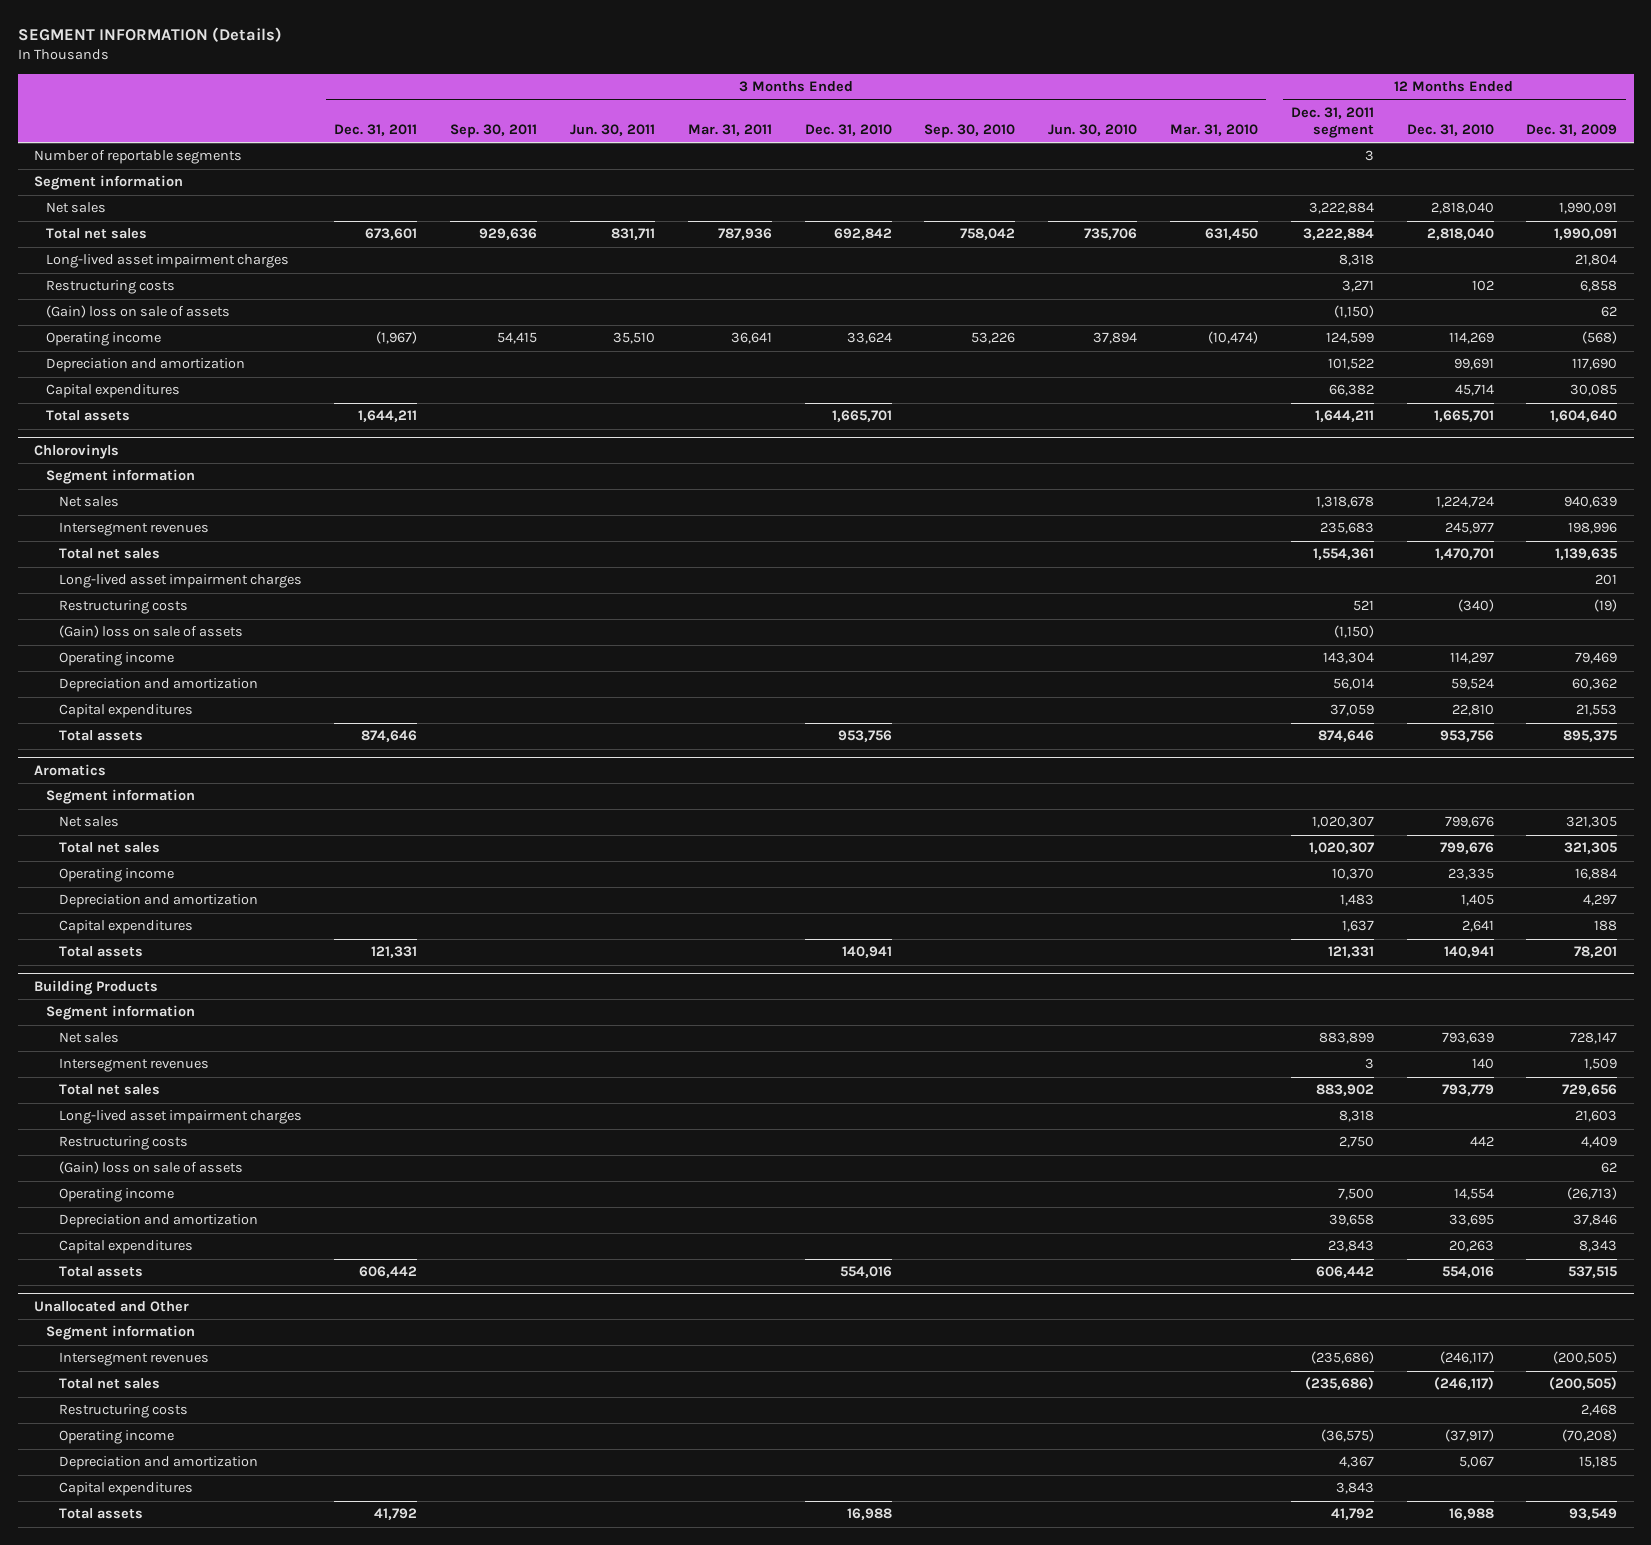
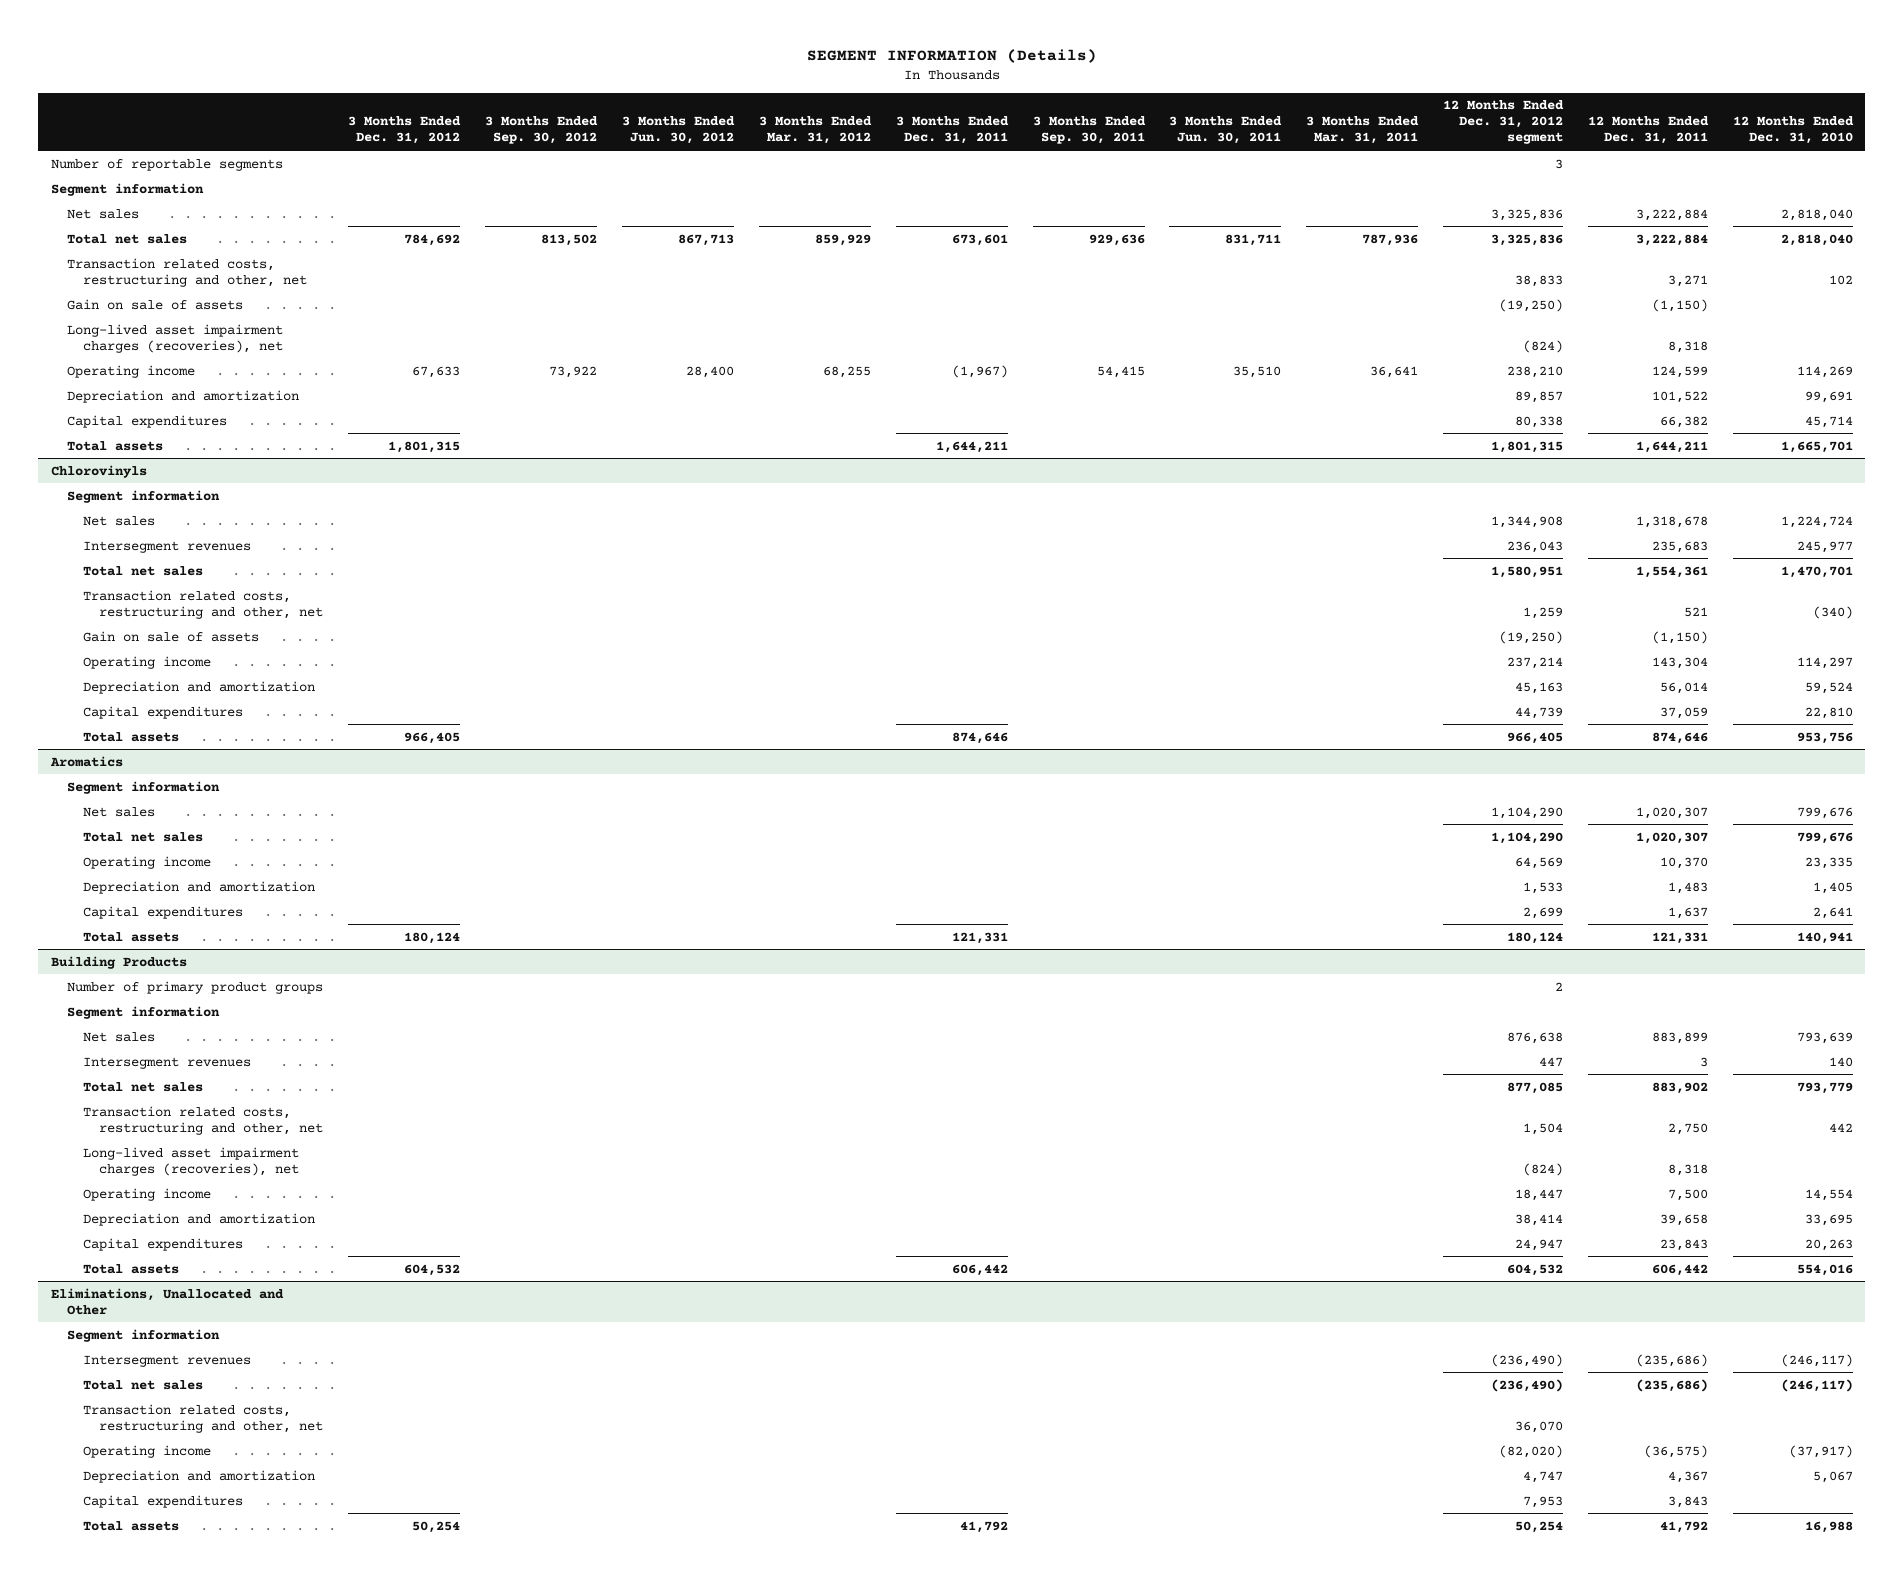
- | 3 Months Ended Dec. 31, 2011 | 3 Months Ended Sep. 30, 2011 | 3 Months Ended Jun. 30, 2011 | 3 Months Ended Mar. 31, 2011 | 3 Months Ended Dec. 31, 2010 | 3 Months Ended Sep. 30, 2010 | 3 Months Ended Jun. 30, 2010 | 3 Months Ended Mar. 31, 2010 | 12 Months Ended Dec. 31, 2011 segment | 12 Months Ended Dec. 31, 2010 | 12 Months Ended Dec. 31, 2009
+ | 3 Months Ended Dec. 31, 2012 | 3 Months Ended Sep. 30, 2012 | 3 Months Ended Jun. 30, 2012 | 3 Months Ended Mar. 31, 2012 | 3 Months Ended Dec. 31, 2011 | 3 Months Ended Sep. 30, 2011 | 3 Months Ended Jun. 30, 2011 | 3 Months Ended Mar. 31, 2011 | 12 Months Ended Dec. 31, 2012 segment | 12 Months Ended Dec. 31, 2011 | 12 Months Ended Dec. 31, 2010
- Long-lived asset impairment charges | | | | | | | | | 8,318 | | 21,804
- Restructuring costs | | | | | | | | | 3,271 | 102 | 6,858
- (Gain) loss on sale of assets | | | | | | | | | (1,150) | | 62
+ Transaction related costs, restructuring and other, net | | | | | | | | | 38,833 | 3,271 | 102
+ Gain on sale of assets | | | | | | | | | (19,250) | (1,150) |
+ Long-lived asset impairment charges (recoveries), net | | | | | | | | | (824) | 8,318 |
@ Chlorovinyls
- Long-lived asset impairment charges | | | | | | | | | | | 201
- Restructuring costs | | | | | | | | | 521 | (340) | (19)
- (Gain) loss on sale of assets | | | | | | | | | (1,150) | |
+ Transaction related costs, restructuring and other, net | | | | | | | | | 1,259 | 521 | (340)
+ Gain on sale of assets | | | | | | | | | (19,250) | (1,150) |
@ Building Products
+ Number of primary product groups | | | | | | | | | 2 | |
- Long-lived asset impairment charges | | | | | | | | | 8,318 | | 21,603
- Restructuring costs | | | | | | | | | 2,750 | 442 | 4,409
- (Gain) loss on sale of assets | | | | | | | | | | | 62
+ Transaction related costs, restructuring and other, net | | | | | | | | | 1,504 | 2,750 | 442
+ Long-lived asset impairment charges (recoveries), net | | | | | | | | | (824) | 8,318 |
- Unallocated and Other
+ Eliminations, Unallocated and Other
- Restructuring costs | | | | | | | | | | | 2,468
+ Transaction related costs, restructuring and other, net | | | | | | | | | 36,070 | |

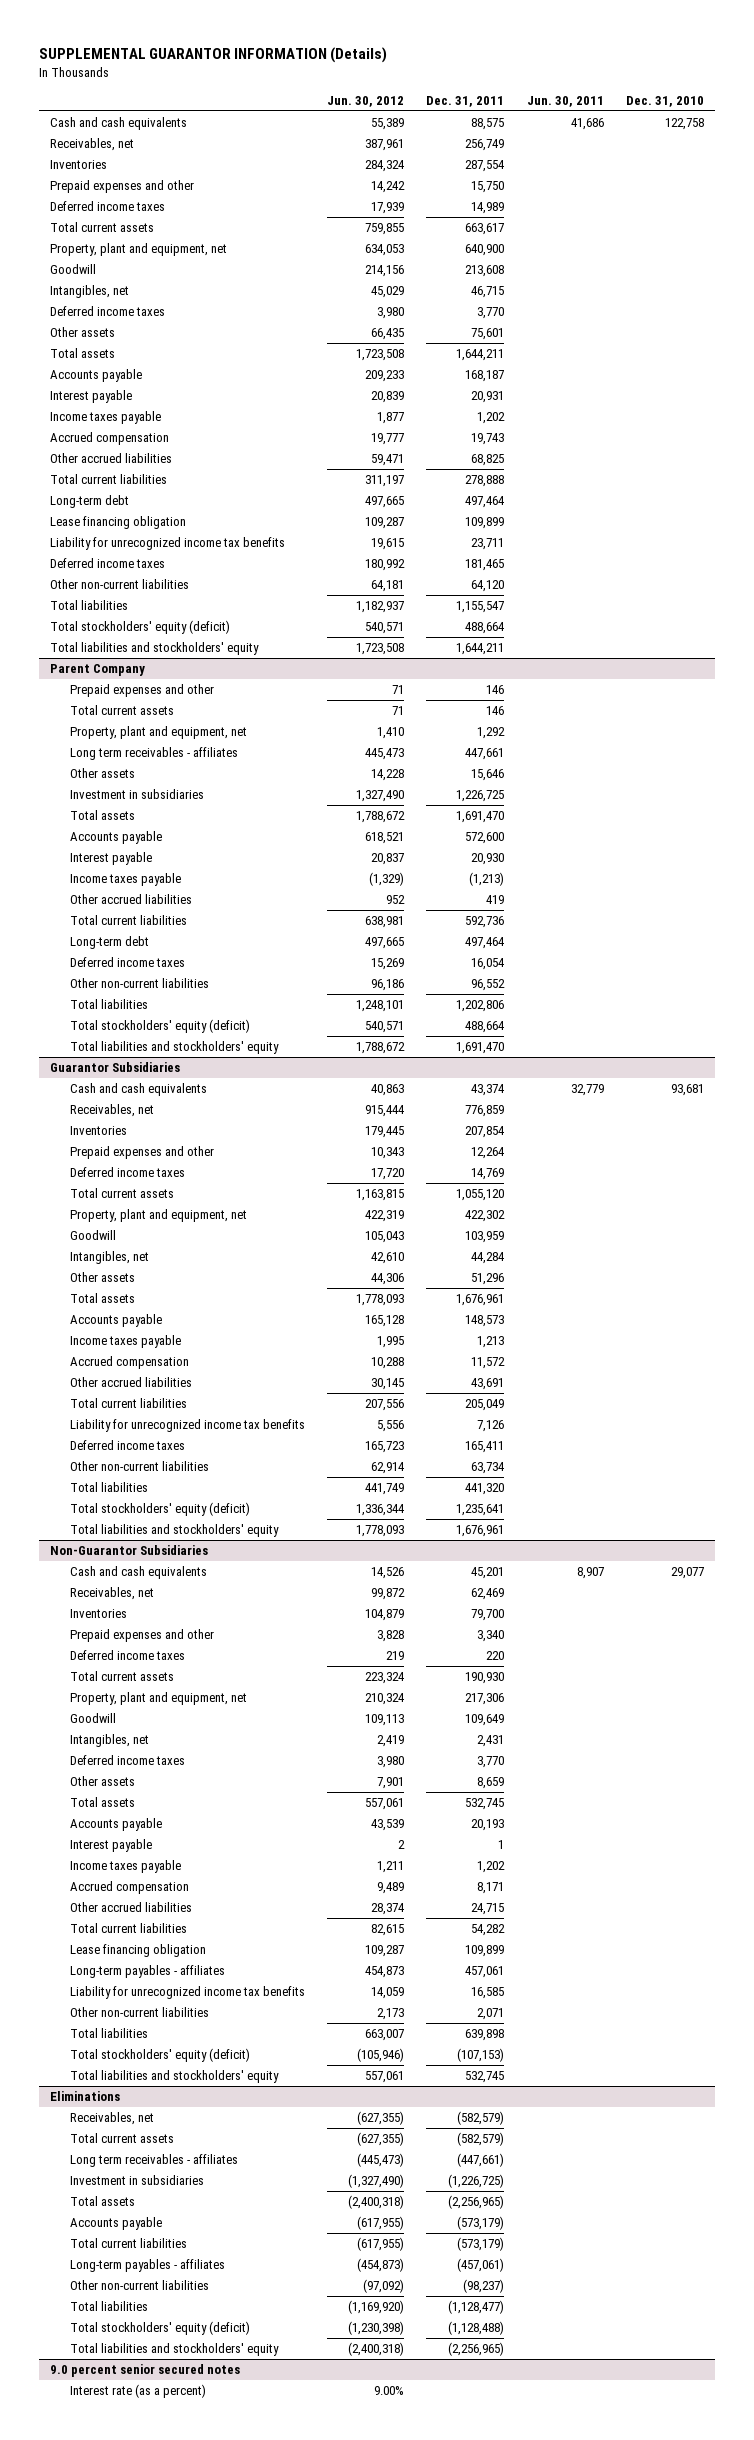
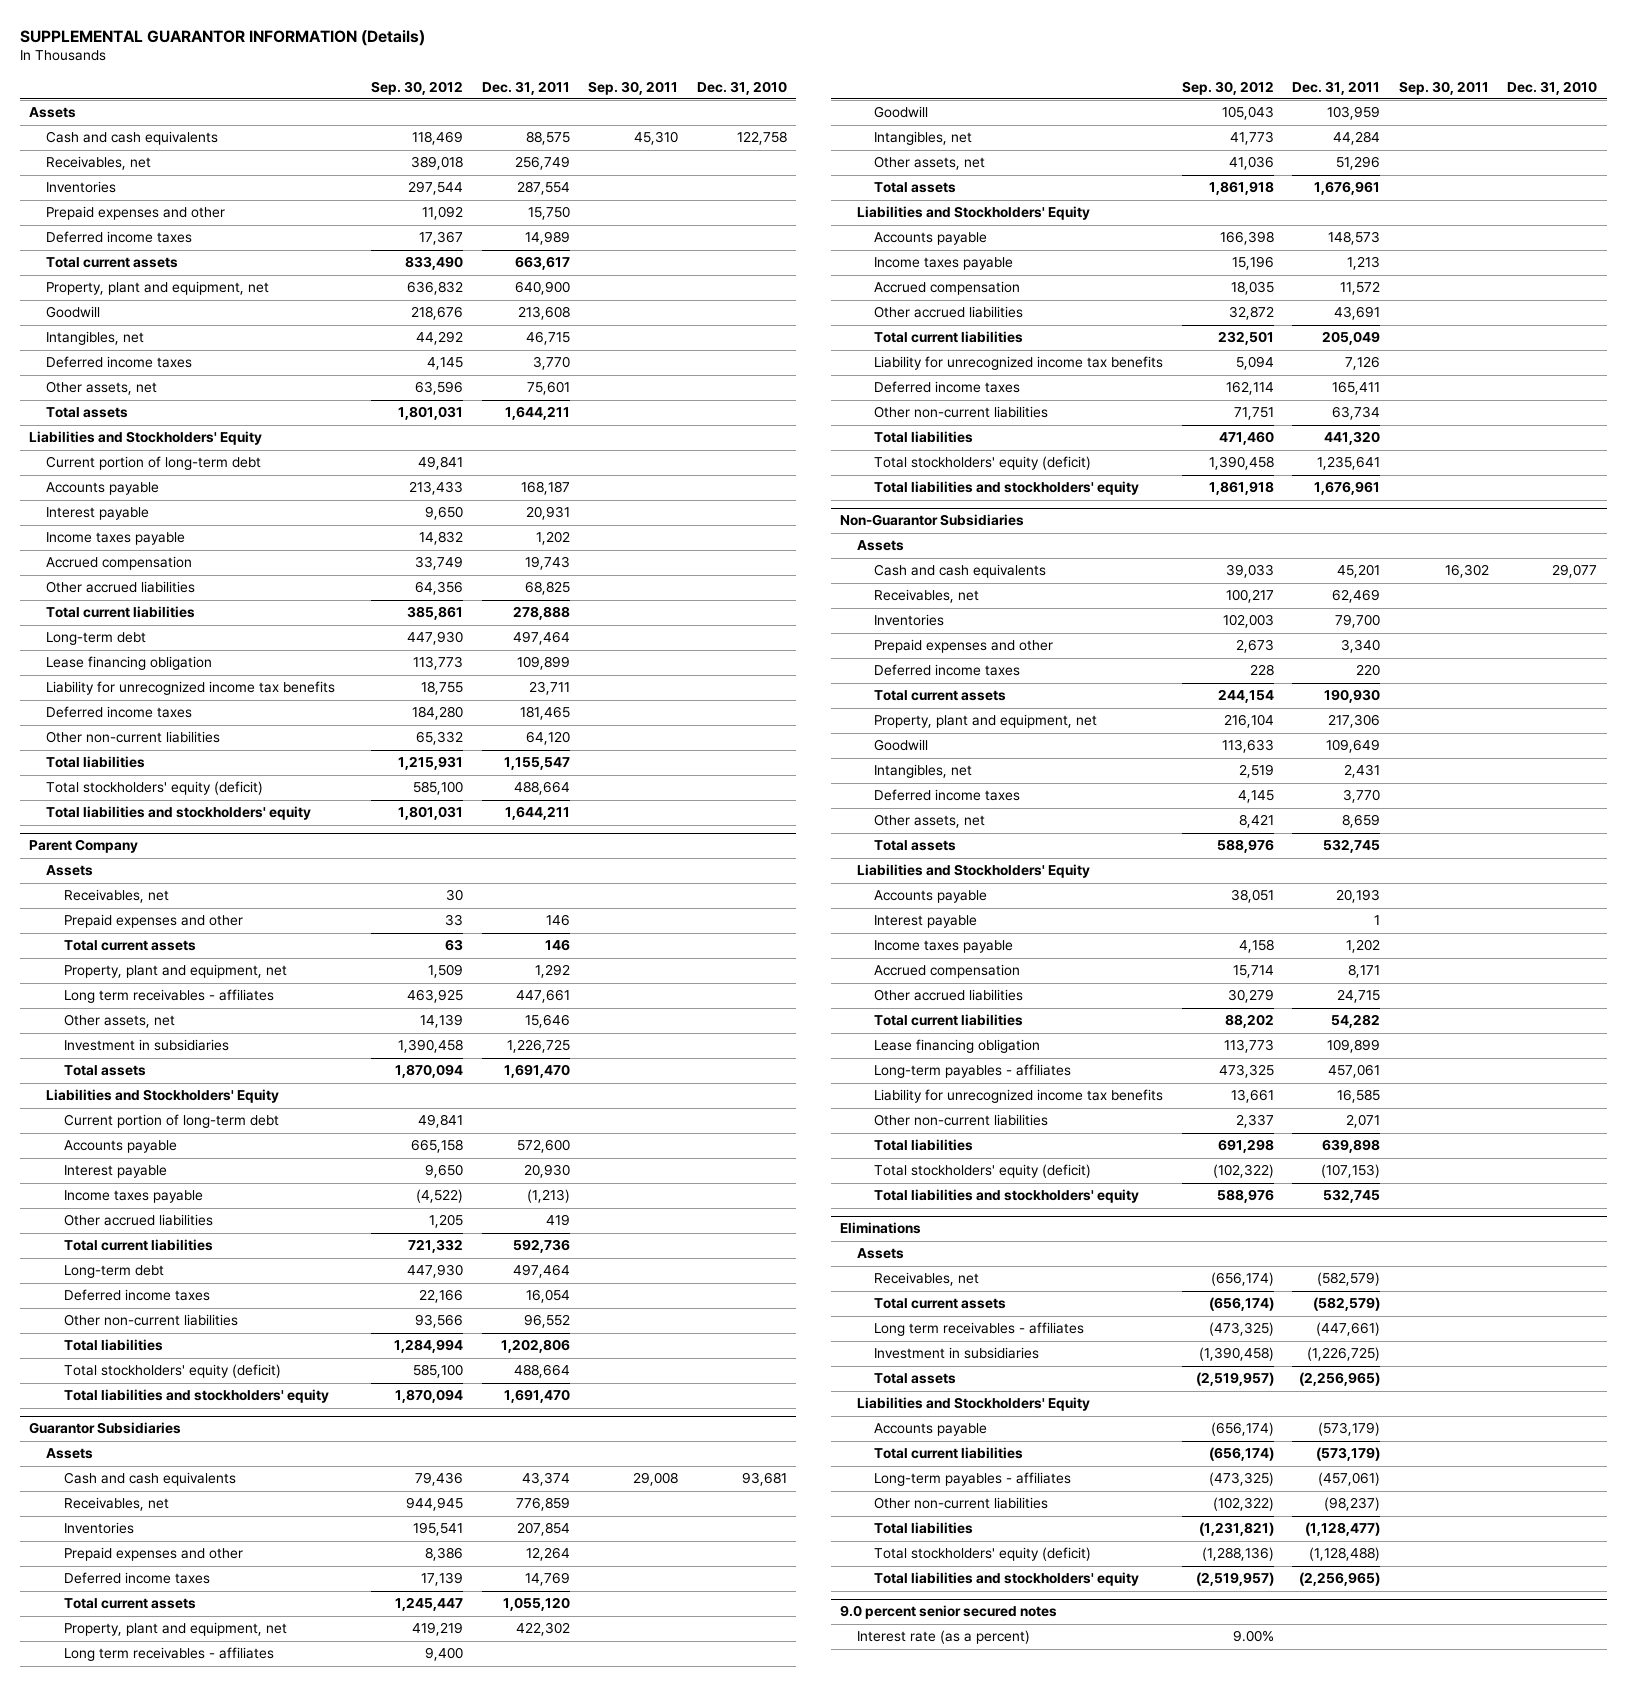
- | Jun. 30, 2012 | Dec. 31, 2011 | Jun. 30, 2011 | Dec. 31, 2010
+ | Sep. 30, 2012 | Dec. 31, 2011 | Sep. 30, 2011 | Dec. 31, 2010
+ Assets
- Other assets | 66,435 | 75,601 | |
+ Other assets, net | 63,596 | 75,601 | |
+ Liabilities and Stockholders' Equity
+ Current portion of long-term debt | 49,841 | | |
@ Parent Company
+ Assets
+ Receivables, net | 30 | | |
- Other assets | 14,228 | 15,646 | |
+ Other assets, net | 14,139 | 15,646 | |
+ Liabilities and Stockholders' Equity
+ Current portion of long-term debt | 49,841 | | |
@ Guarantor Subsidiaries
+ Assets
+ Long term receivables - affiliates | 9,400 | | |
- Other assets | 44,306 | 51,296 | |
+ Other assets, net | 41,036 | 51,296 | |
+ Liabilities and Stockholders' Equity
@ Non-Guarantor Subsidiaries
+ Assets
- Other assets | 7,901 | 8,659 | |
+ Other assets, net | 8,421 | 8,659 | |
+ Liabilities and Stockholders' Equity
@ Eliminations
+ Assets
+ Liabilities and Stockholders' Equity

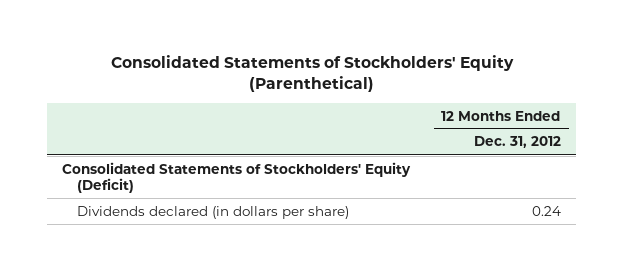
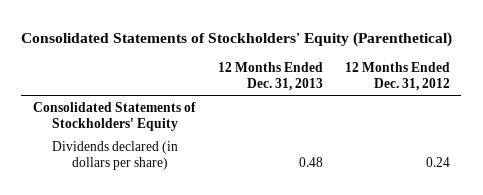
- | 12 Months Ended Dec. 31, 2012
+ | 12 Months Ended Dec. 31, 2013 | 12 Months Ended Dec. 31, 2012
- Consolidated Statements of Stockholders' Equity (Deficit)
+ Consolidated Statements of Stockholders' Equity

